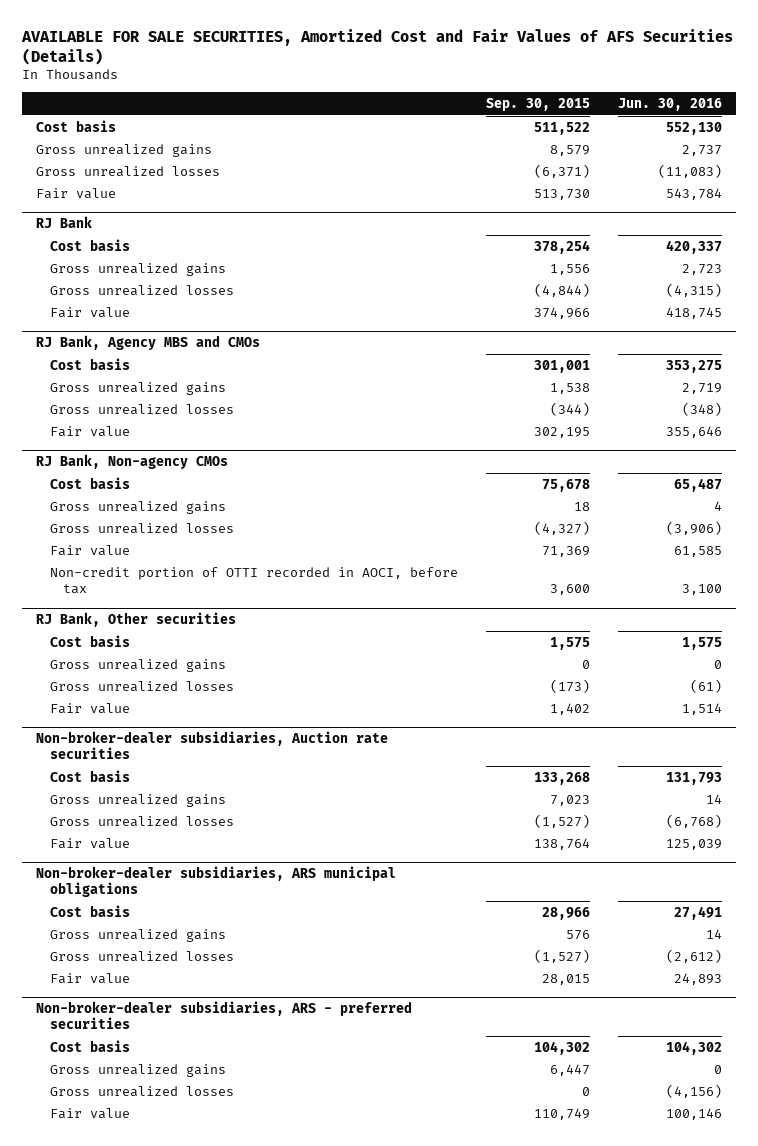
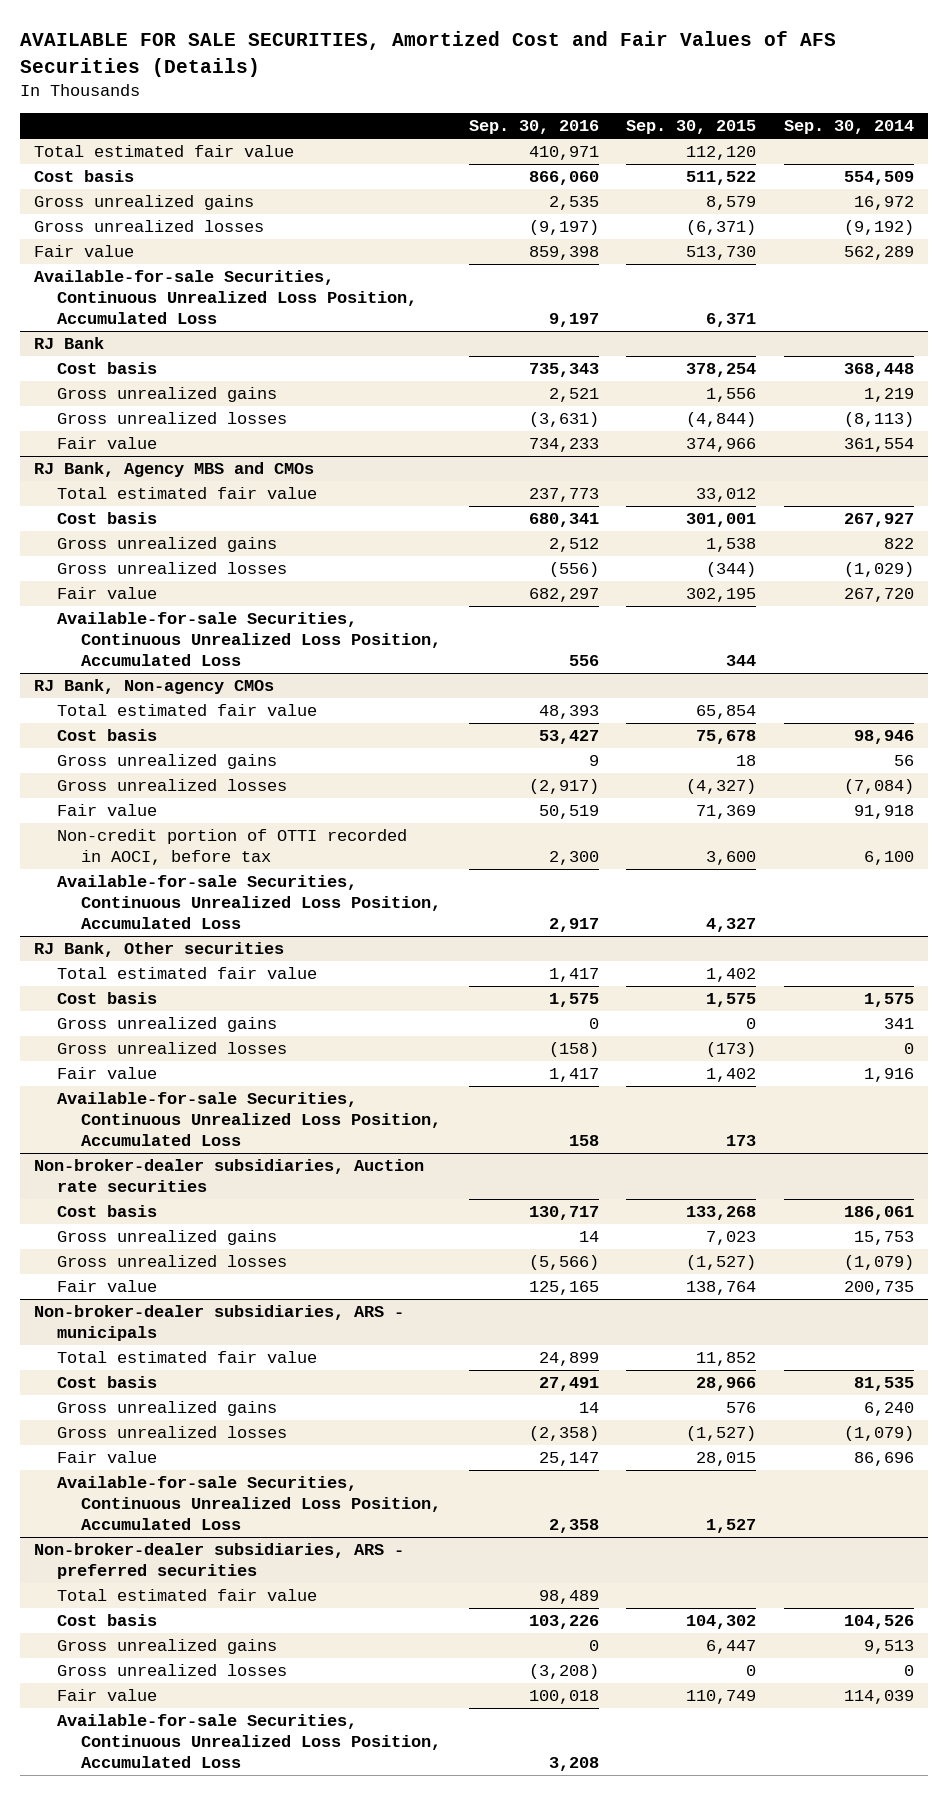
- | Sep. 30, 2015 | Jun. 30, 2016
+ | Sep. 30, 2016 | Sep. 30, 2015 | Sep. 30, 2014
+ Total estimated fair value | 410,971 | 112,120 |
+ Available-for-sale Securities, Continuous Unrealized Loss Position, Accumulated Loss | 9,197 | 6,371 |
@ RJ Bank, Agency MBS and CMOs
+ Total estimated fair value | 237,773 | 33,012 |
+ Available-for-sale Securities, Continuous Unrealized Loss Position, Accumulated Loss | 556 | 344 |
@ RJ Bank, Non-agency CMOs
+ Total estimated fair value | 48,393 | 65,854 |
+ Available-for-sale Securities, Continuous Unrealized Loss Position, Accumulated Loss | 2,917 | 4,327 |
@ RJ Bank, Other securities
+ Total estimated fair value | 1,417 | 1,402 |
+ Available-for-sale Securities, Continuous Unrealized Loss Position, Accumulated Loss | 158 | 173 |
- Non-broker-dealer subsidiaries, ARS municipal obligations
+ Non-broker-dealer subsidiaries, ARS - municipals
+ Total estimated fair value | 24,899 | 11,852 |
+ Available-for-sale Securities, Continuous Unrealized Loss Position, Accumulated Loss | 2,358 | 1,527 |
@ Non-broker-dealer subsidiaries, ARS - preferred securities
+ Total estimated fair value | 98,489 | |
+ Available-for-sale Securities, Continuous Unrealized Loss Position, Accumulated Loss | 3,208 | |

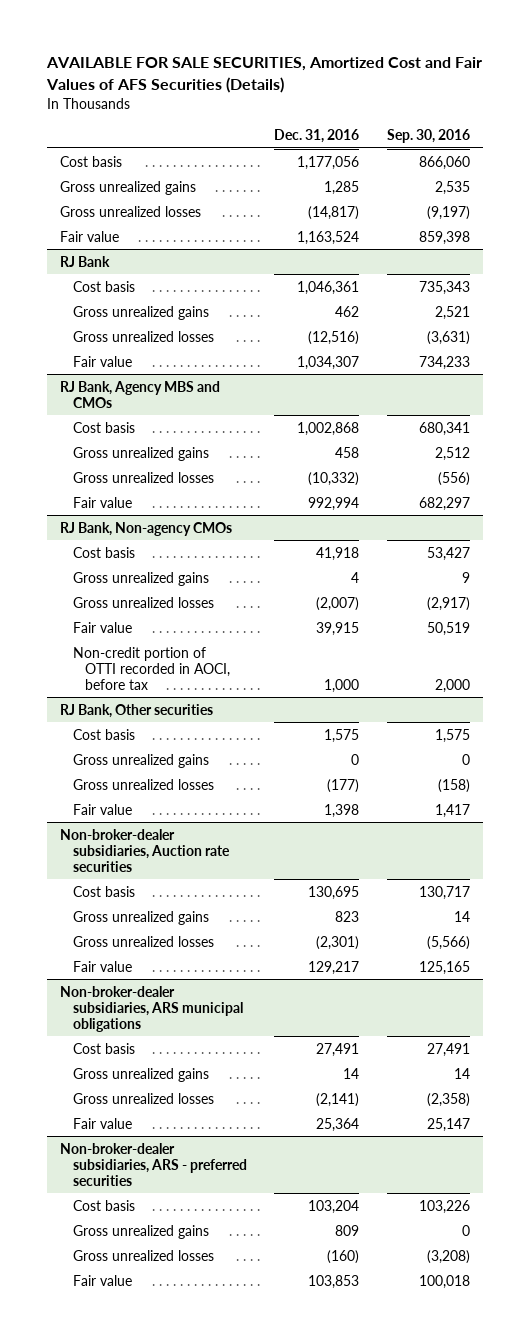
- | Sep. 30, 2016 | Sep. 30, 2015 | Sep. 30, 2014
+ | Dec. 31, 2016 | Sep. 30, 2016
- Total estimated fair value | 410,971 | 112,120 |
- Available-for-sale Securities, Continuous Unrealized Loss Position, Accumulated Loss | 9,197 | 6,371 |
@ RJ Bank, Agency MBS and CMOs
- Total estimated fair value | 237,773 | 33,012 |
- Available-for-sale Securities, Continuous Unrealized Loss Position, Accumulated Loss | 556 | 344 |
@ RJ Bank, Non-agency CMOs
- Total estimated fair value | 48,393 | 65,854 |
- Non-credit portion of OTTI recorded in AOCI, before tax | 2,300 | 3,600 | 6,100
- Available-for-sale Securities, Continuous Unrealized Loss Position, Accumulated Loss | 2,917 | 4,327 |
+ Non-credit portion of OTTI recorded in AOCI, before tax | 1,000 | 2,000
@ RJ Bank, Other securities
- Total estimated fair value | 1,417 | 1,402 |
- Available-for-sale Securities, Continuous Unrealized Loss Position, Accumulated Loss | 158 | 173 |
- Non-broker-dealer subsidiaries, ARS - municipals
- Total estimated fair value | 24,899 | 11,852 |
+ Non-broker-dealer subsidiaries, ARS municipal obligations
- Available-for-sale Securities, Continuous Unrealized Loss Position, Accumulated Loss | 2,358 | 1,527 |
@ Non-broker-dealer subsidiaries, ARS - preferred securities
- Total estimated fair value | 98,489 | |
- Available-for-sale Securities, Continuous Unrealized Loss Position, Accumulated Loss | 3,208 | |

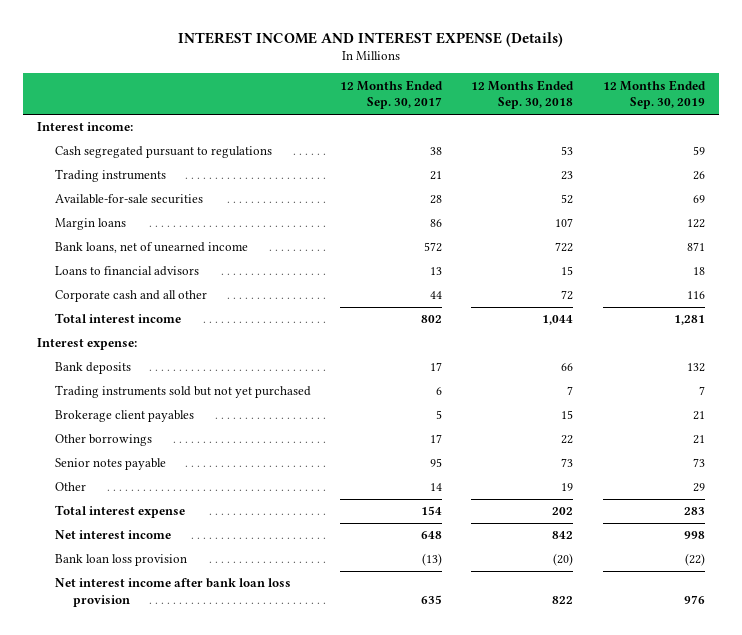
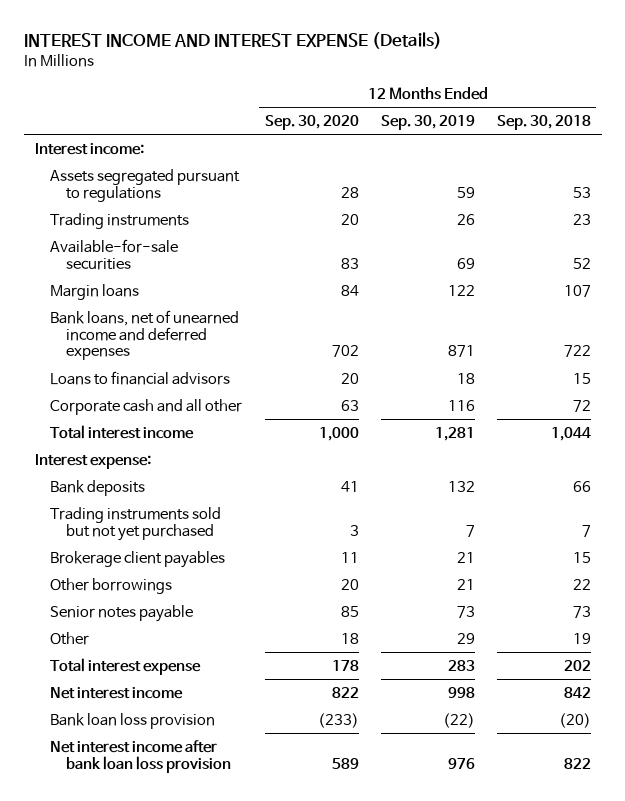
- | 12 Months Ended Sep. 30, 2017 | 12 Months Ended Sep. 30, 2018 | 12 Months Ended Sep. 30, 2019
+ | 12 Months Ended Sep. 30, 2020 | 12 Months Ended Sep. 30, 2019 | 12 Months Ended Sep. 30, 2018
- Cash segregated pursuant to regulations | 38 | 53 | 59
+ Assets segregated pursuant to regulations | 28 | 59 | 53
- Bank loans, net of unearned income | 572 | 722 | 871
+ Bank loans, net of unearned income and deferred expenses | 702 | 871 | 722

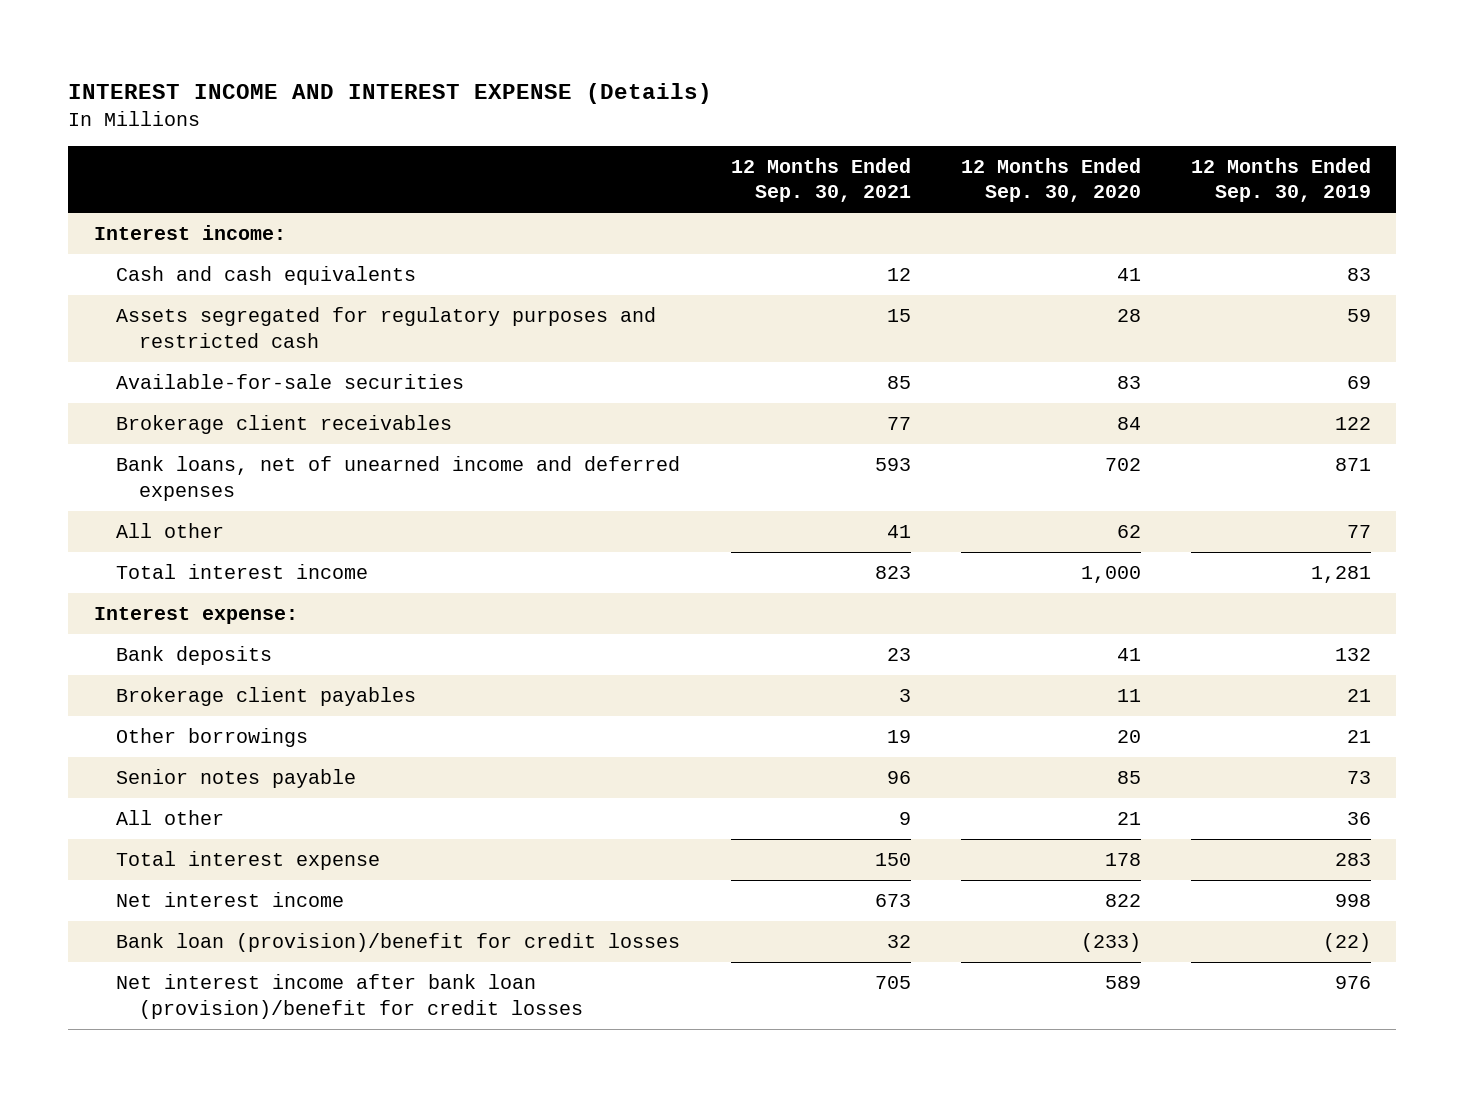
- | 12 Months Ended Sep. 30, 2020 | 12 Months Ended Sep. 30, 2019 | 12 Months Ended Sep. 30, 2018
+ | 12 Months Ended Sep. 30, 2021 | 12 Months Ended Sep. 30, 2020 | 12 Months Ended Sep. 30, 2019
- Assets segregated pursuant to regulations | 28 | 59 | 53
- Trading instruments | 20 | 26 | 23
+ Cash and cash equivalents | 12 | 41 | 83
+ Assets segregated for regulatory purposes and restricted cash | 15 | 28 | 59
- Margin loans | 84 | 122 | 107
+ Brokerage client receivables | 77 | 84 | 122
- Loans to financial advisors | 20 | 18 | 15
- Corporate cash and all other | 63 | 116 | 72
+ All other | 41 | 62 | 77
- Trading instruments sold but not yet purchased | 3 | 7 | 7
- Other | 18 | 29 | 19
+ All other | 9 | 21 | 36
- Bank loan loss provision | (233) | (22) | (20)
- Net interest income after bank loan loss provision | 589 | 976 | 822
+ Bank loan (provision)/benefit for credit losses | 32 | (233) | (22)
+ Net interest income after bank loan (provision)/benefit for credit losses | 705 | 589 | 976

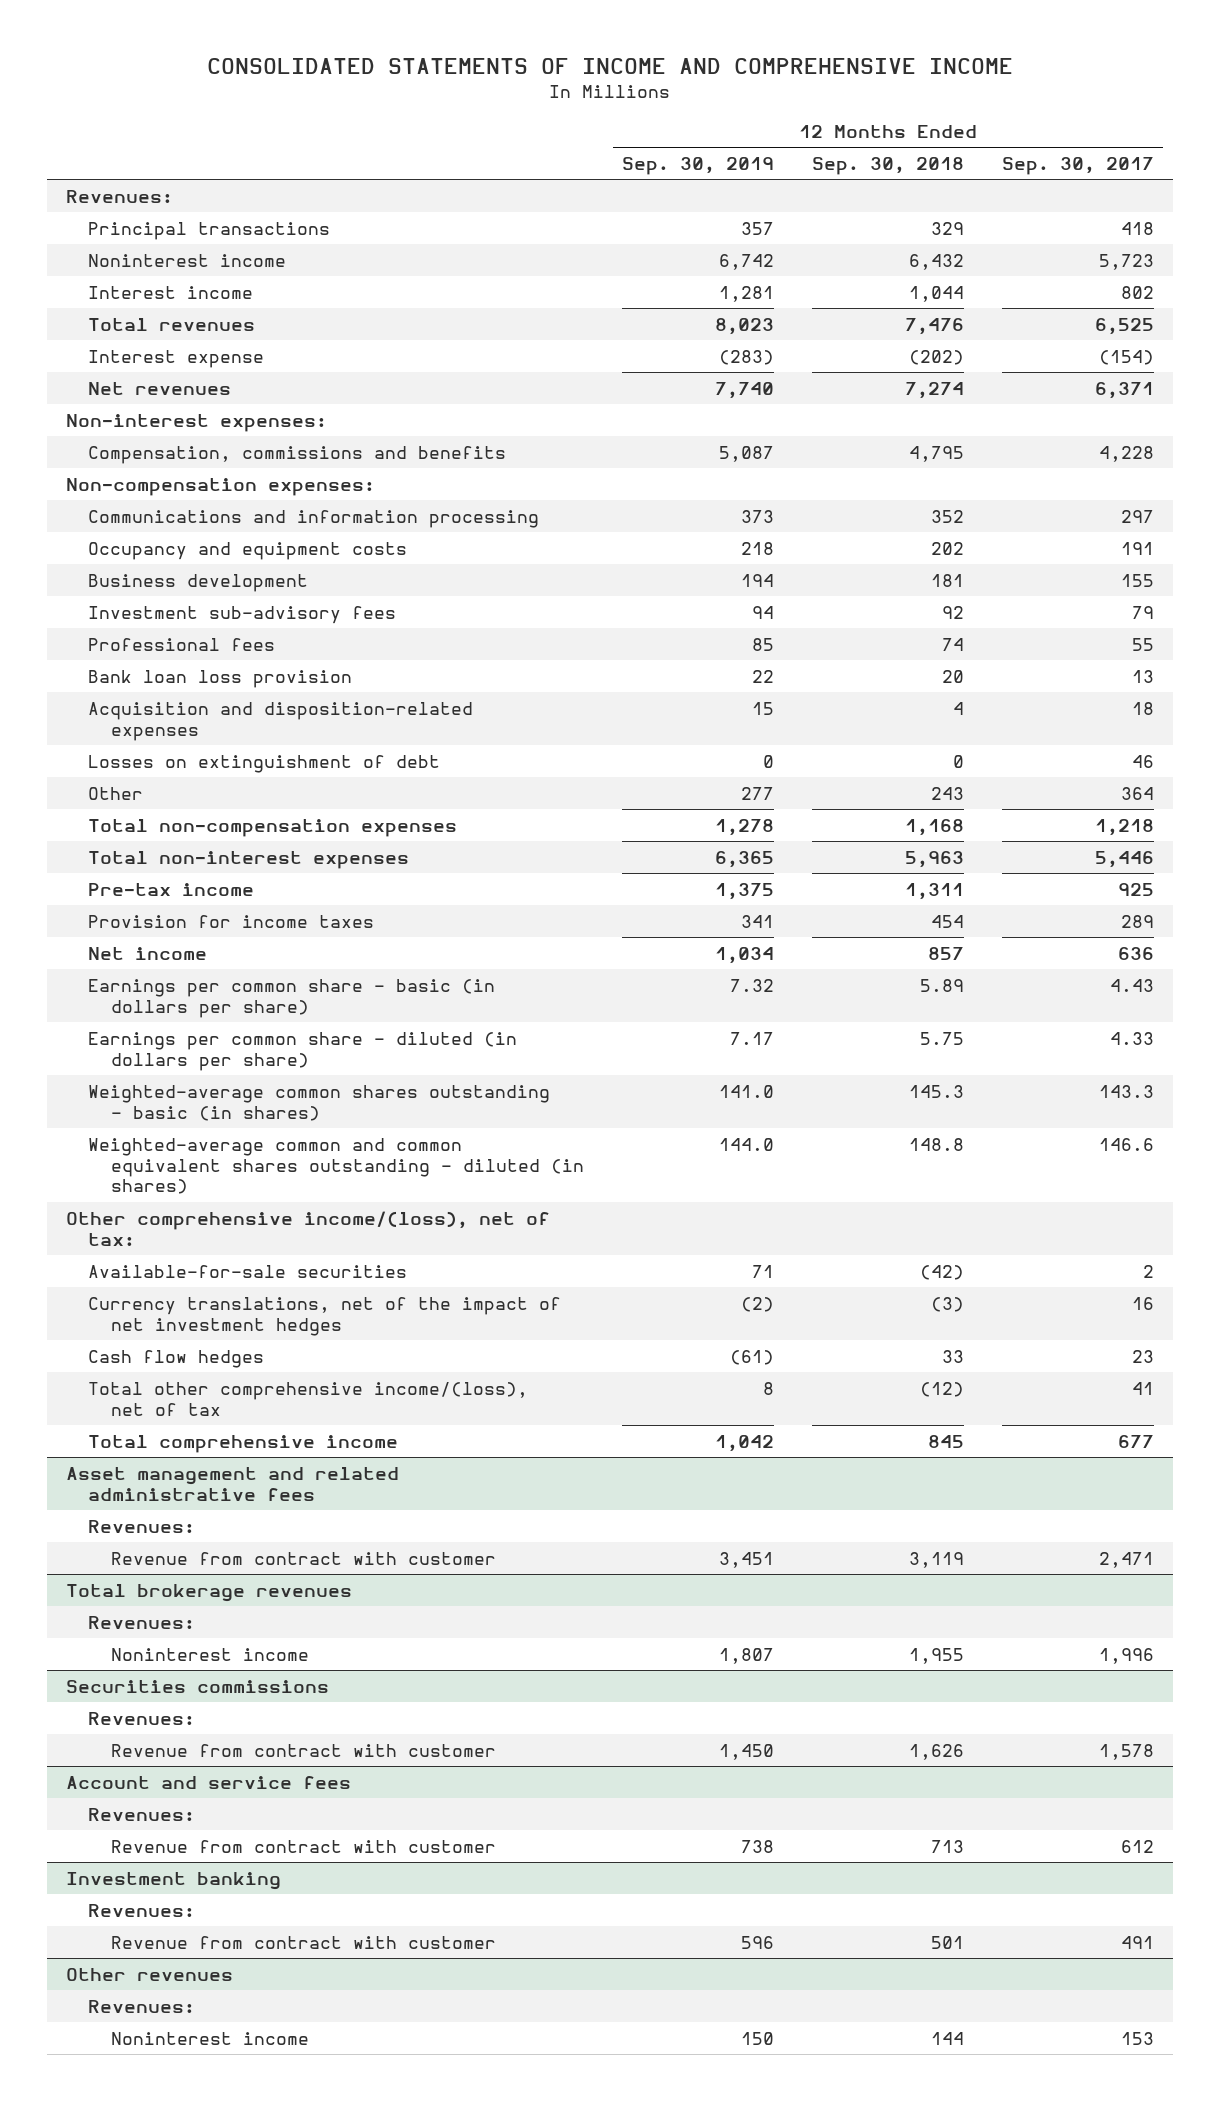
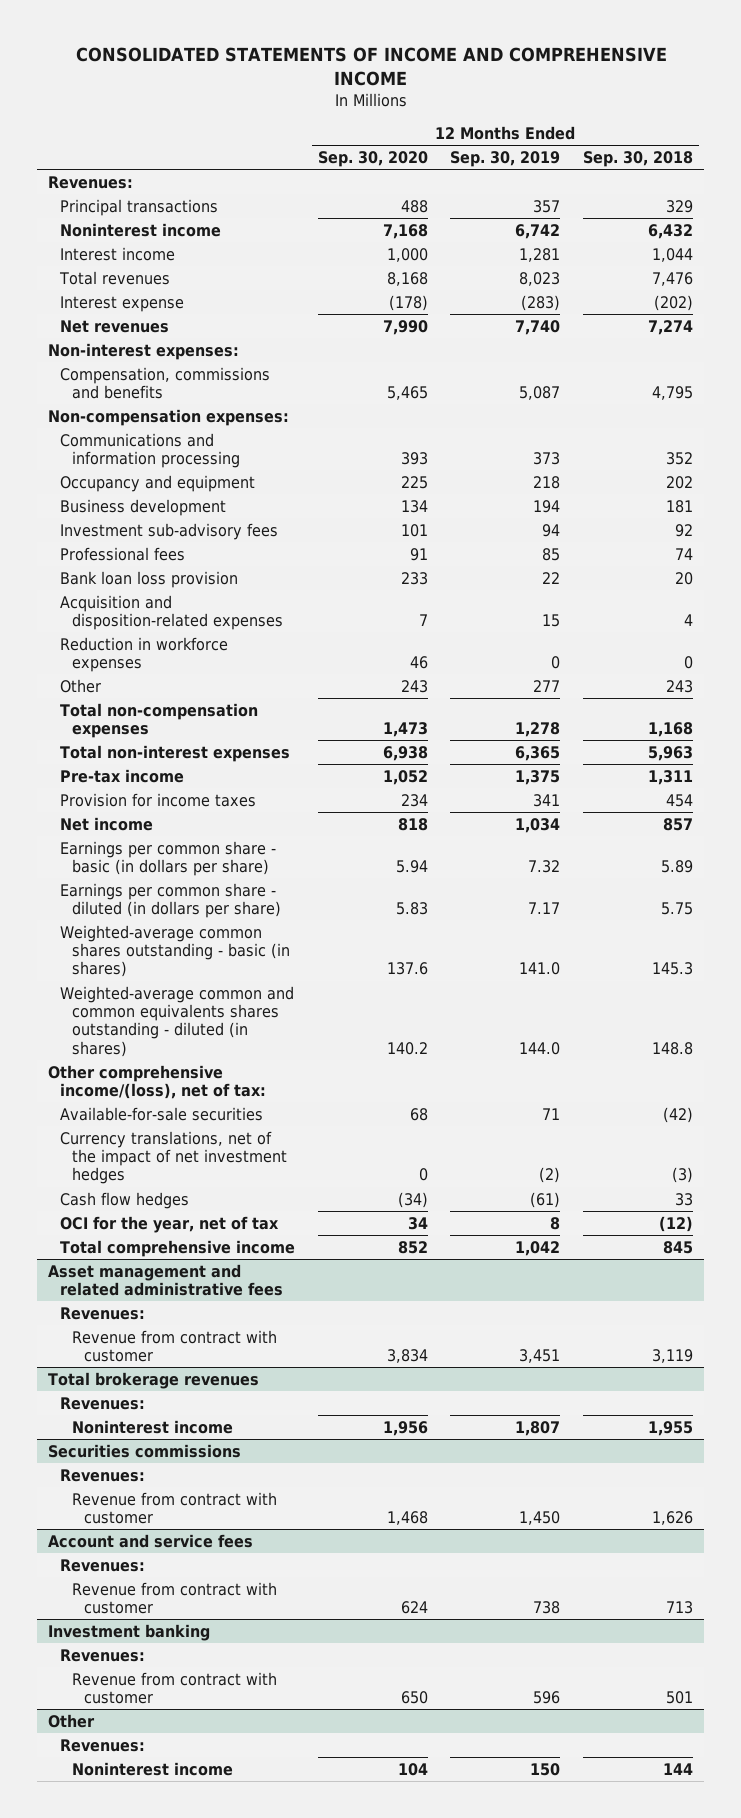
- | 12 Months Ended Sep. 30, 2019 | 12 Months Ended Sep. 30, 2018 | 12 Months Ended Sep. 30, 2017
+ | 12 Months Ended Sep. 30, 2020 | 12 Months Ended Sep. 30, 2019 | 12 Months Ended Sep. 30, 2018
- Occupancy and equipment costs | 218 | 202 | 191
+ Occupancy and equipment | 225 | 218 | 202
- Losses on extinguishment of debt | 0 | 0 | 46
+ Reduction in workforce expenses | 46 | 0 | 0
- Weighted-average common and common equivalent shares outstanding - diluted (in shares) | 144.0 | 148.8 | 146.6
+ Weighted-average common and common equivalents shares outstanding - diluted (in shares) | 140.2 | 144.0 | 148.8
- Total other comprehensive income/(loss), net of tax | 8 | (12) | 41
+ OCI for the year, net of tax | 34 | 8 | (12)
- Other revenues
+ Other

